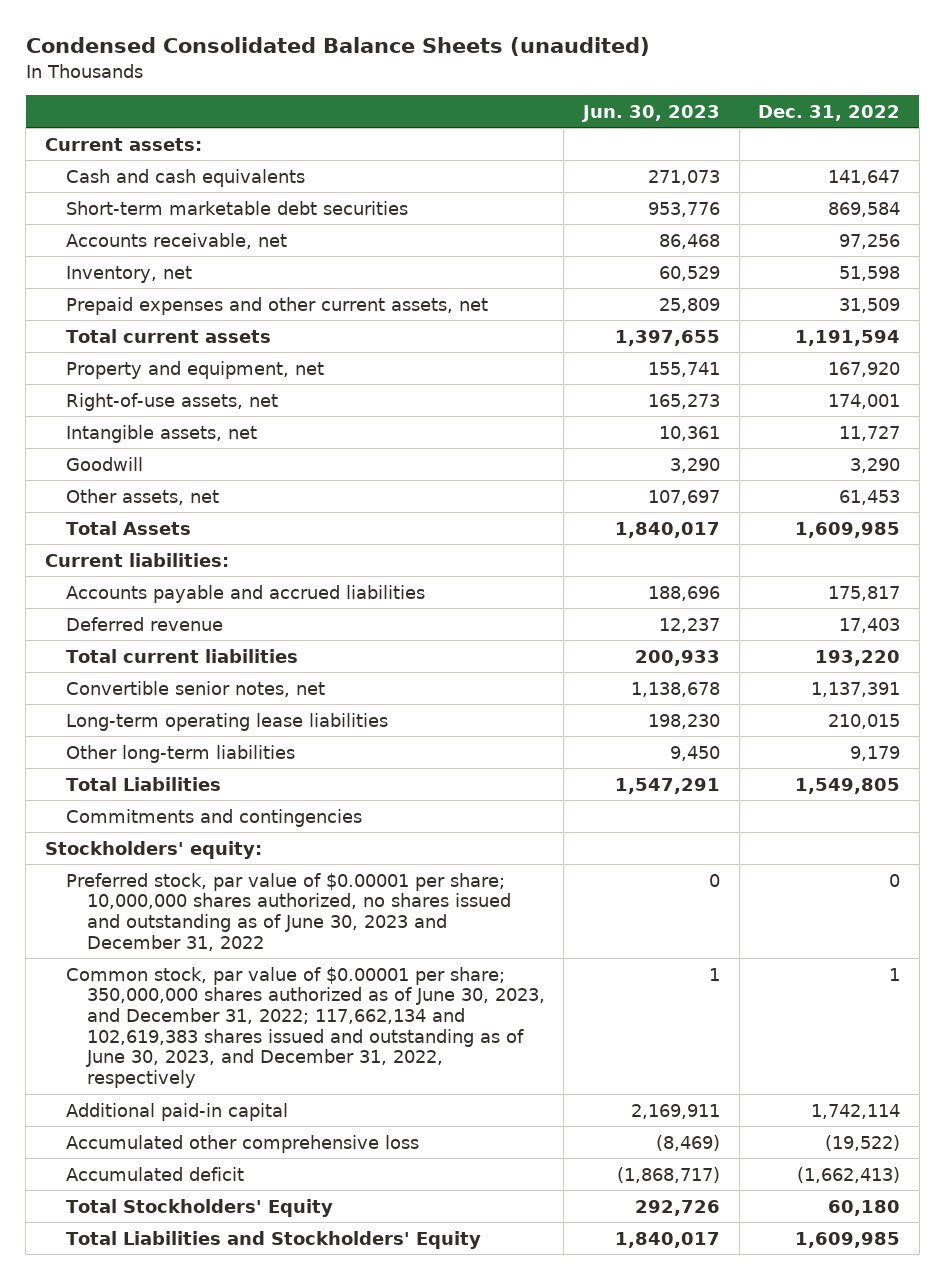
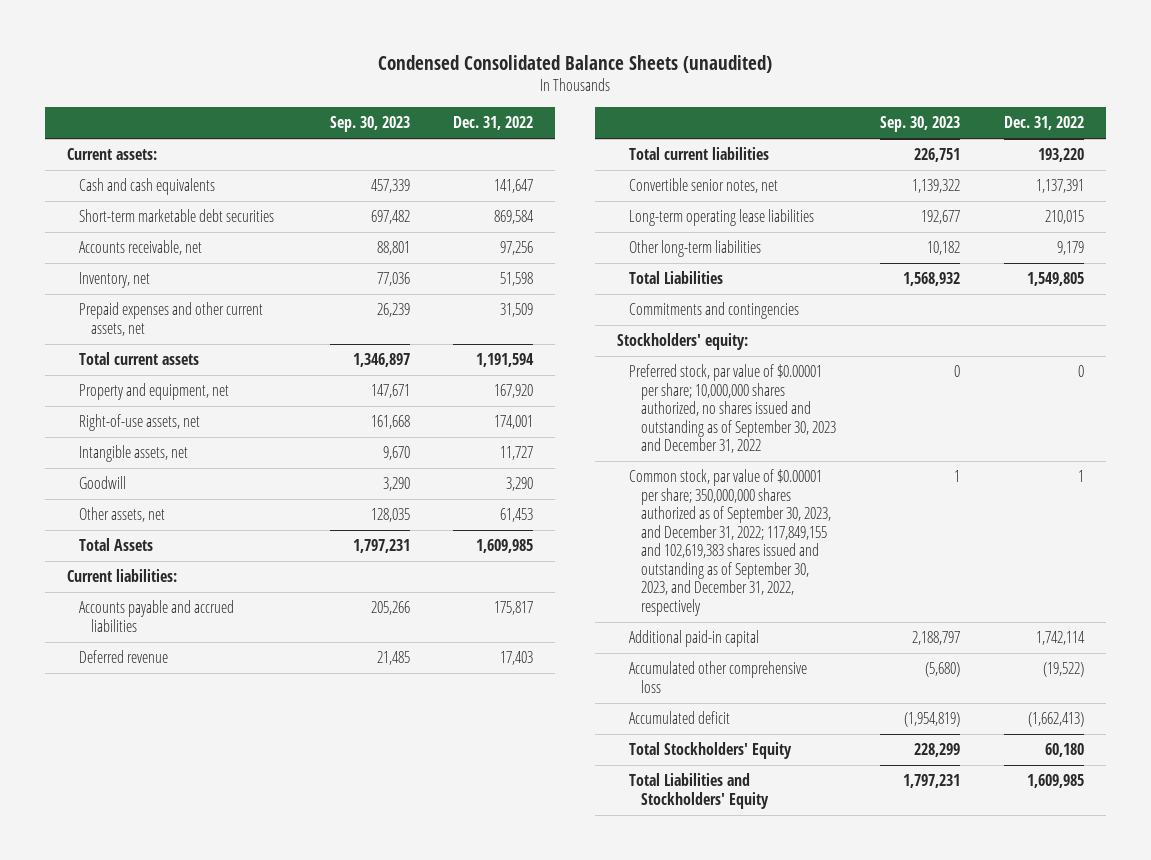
- | Jun. 30, 2023 | Dec. 31, 2022
+ | Sep. 30, 2023 | Dec. 31, 2022
- Preferred stock, par value of $0.00001 per share; 10,000,000 shares authorized, no shares issued and outstanding as of June 30, 2023 and December 31, 2022 | 0 | 0
- Common stock, par value of $0.00001 per share; 350,000,000 shares authorized as of June 30, 2023, and December 31, 2022; 117,662,134 and 102,619,383 shares issued and outstanding as of June 30, 2023, and December 31, 2022, respectively | 1 | 1
+ Preferred stock, par value of $0.00001 per share; 10,000,000 shares authorized, no shares issued and outstanding as of September 30, 2023 and December 31, 2022 | 0 | 0
+ Common stock, par value of $0.00001 per share; 350,000,000 shares authorized as of September 30, 2023, and December 31, 2022; 117,849,155 and 102,619,383 shares issued and outstanding as of September 30, 2023, and December 31, 2022, respectively | 1 | 1

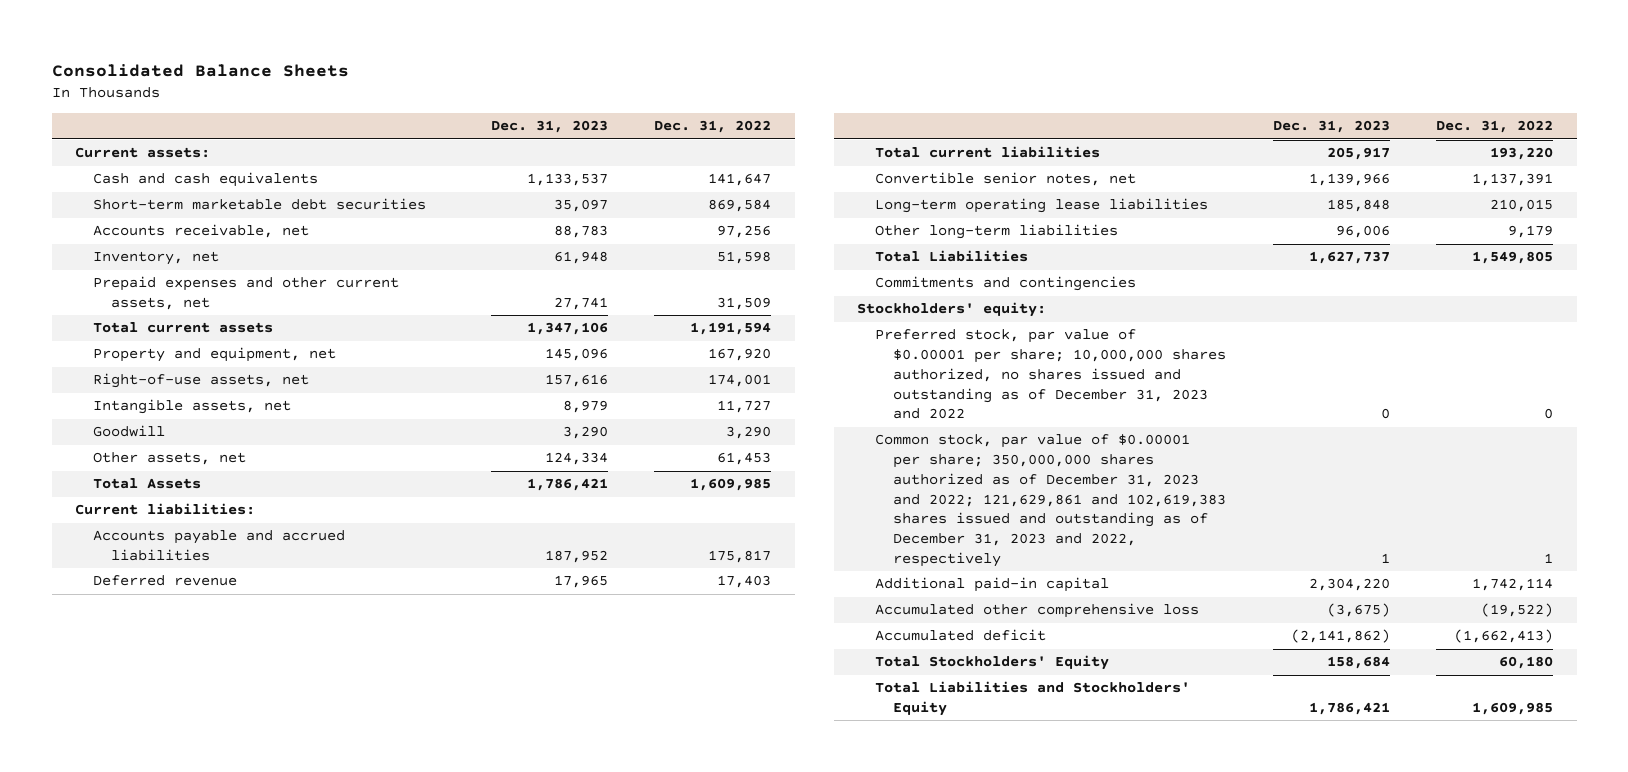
- Condensed Consolidated Balance Sheets (unaudited)
+ Consolidated Balance Sheets
- | Sep. 30, 2023 | Dec. 31, 2022
+ | Dec. 31, 2023 | Dec. 31, 2022
- Preferred stock, par value of $0.00001 per share; 10,000,000 shares authorized, no shares issued and outstanding as of September 30, 2023 and December 31, 2022 | 0 | 0
- Common stock, par value of $0.00001 per share; 350,000,000 shares authorized as of September 30, 2023, and December 31, 2022; 117,849,155 and 102,619,383 shares issued and outstanding as of September 30, 2023, and December 31, 2022, respectively | 1 | 1
+ Preferred stock, par value of $0.00001 per share; 10,000,000 shares authorized, no shares issued and outstanding as of December 31, 2023 and 2022 | 0 | 0
+ Common stock, par value of $0.00001 per share; 350,000,000 shares authorized as of December 31, 2023 and 2022; 121,629,861 and 102,619,383 shares issued and outstanding as of December 31, 2023 and 2022, respectively | 1 | 1

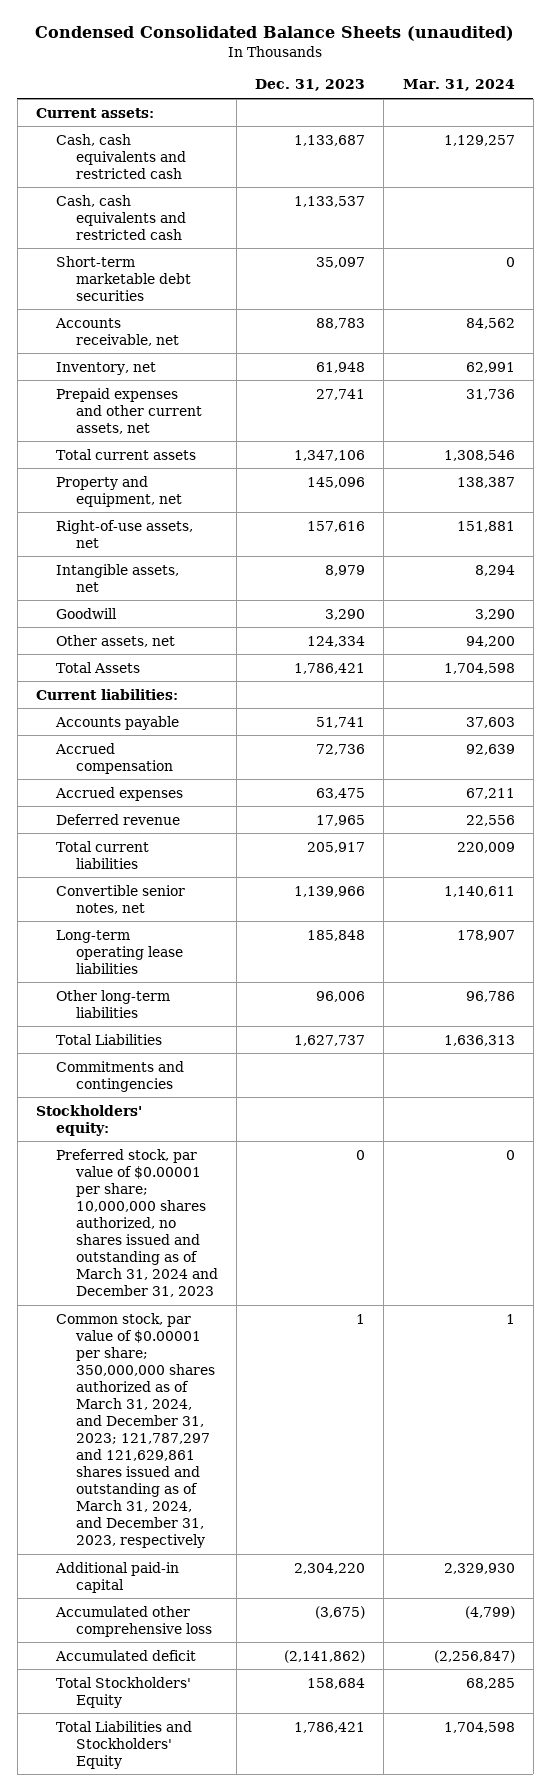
- Consolidated Balance Sheets
+ Condensed Consolidated Balance Sheets (unaudited)
- | Dec. 31, 2023 | Dec. 31, 2022
+ | Dec. 31, 2023 | Mar. 31, 2024
- Cash and cash equivalents | 1,133,537 | 141,647
+ Cash, cash equivalents and restricted cash | 1,133,687 | 1,129,257
+ Cash, cash equivalents and restricted cash | 1,133,537 |
- Accounts payable and accrued liabilities | 187,952 | 175,817
+ Accounts payable | 51,741 | 37,603
+ Accrued compensation | 72,736 | 92,639
+ Accrued expenses | 63,475 | 67,211
- Preferred stock, par value of $0.00001 per share; 10,000,000 shares authorized, no shares issued and outstanding as of December 31, 2023 and 2022 | 0 | 0
- Common stock, par value of $0.00001 per share; 350,000,000 shares authorized as of December 31, 2023 and 2022; 121,629,861 and 102,619,383 shares issued and outstanding as of December 31, 2023 and 2022, respectively | 1 | 1
+ Preferred stock, par value of $0.00001 per share; 10,000,000 shares authorized, no shares issued and outstanding as of March 31, 2024 and December 31, 2023 | 0 | 0
+ Common stock, par value of $0.00001 per share; 350,000,000 shares authorized as of March 31, 2024, and December 31, 2023; 121,787,297 and 121,629,861 shares issued and outstanding as of March 31, 2024, and December 31, 2023, respectively | 1 | 1

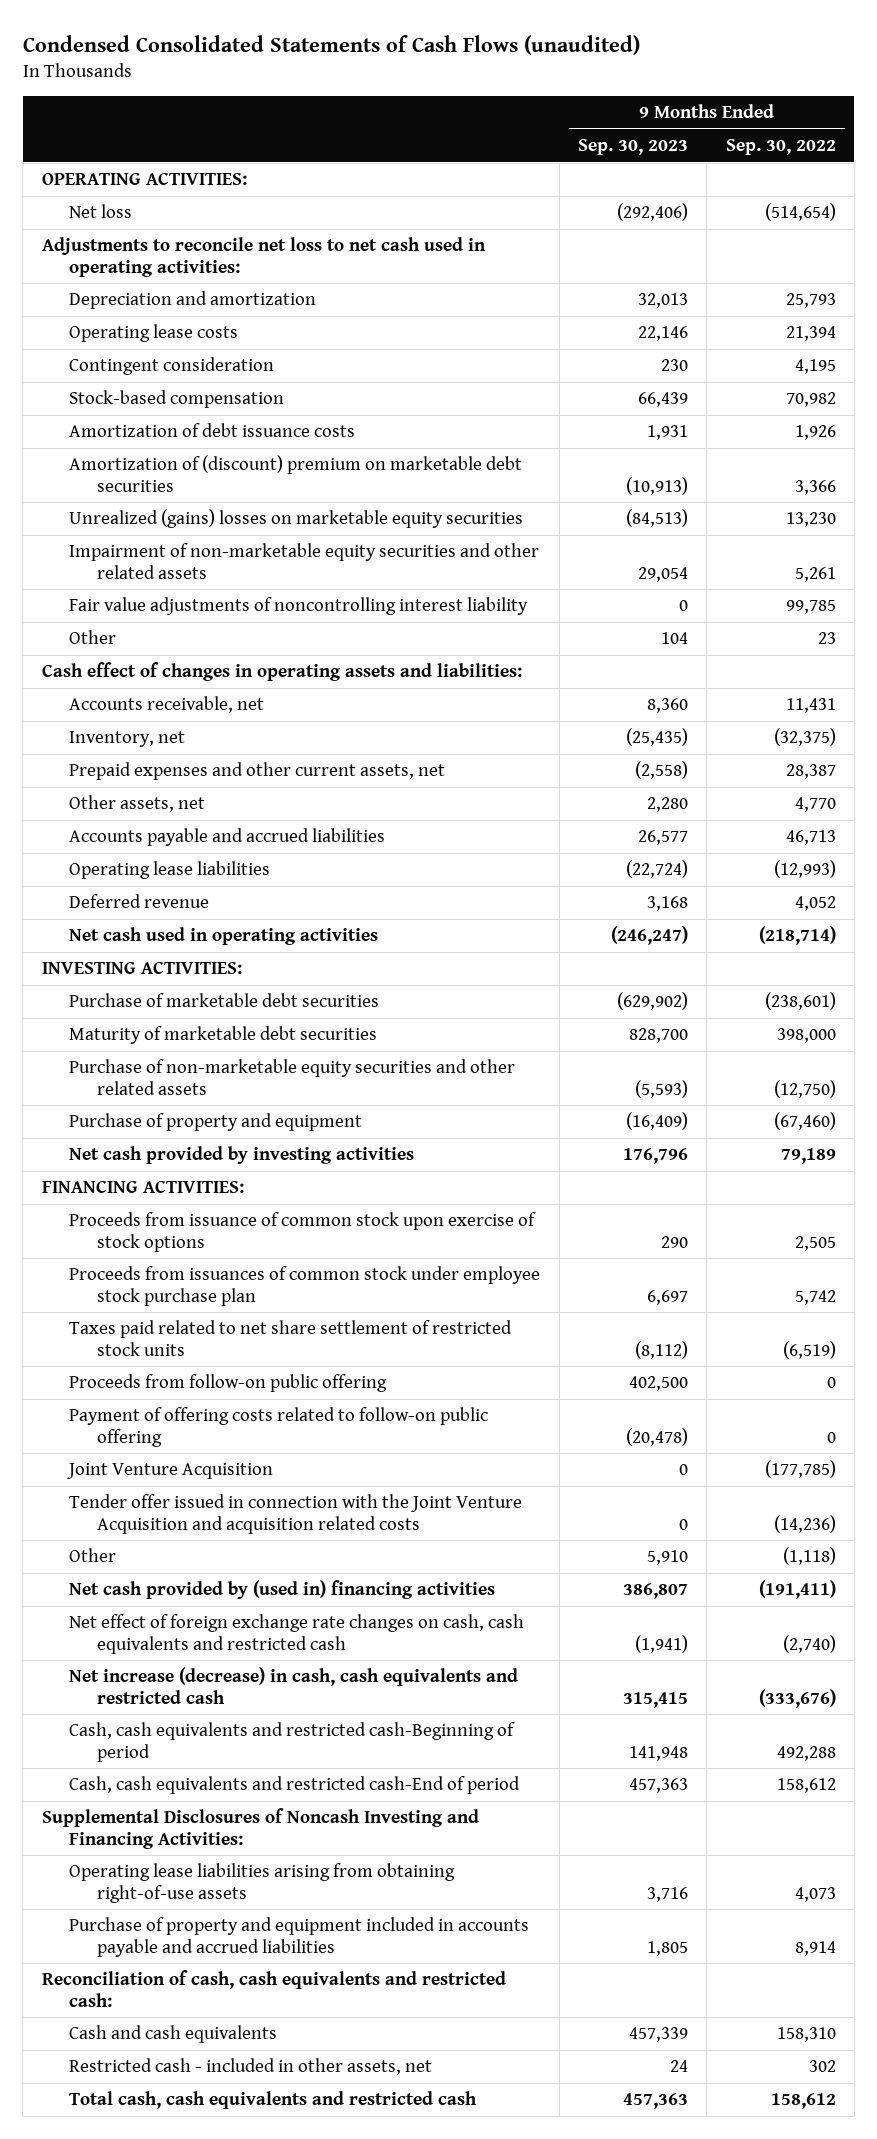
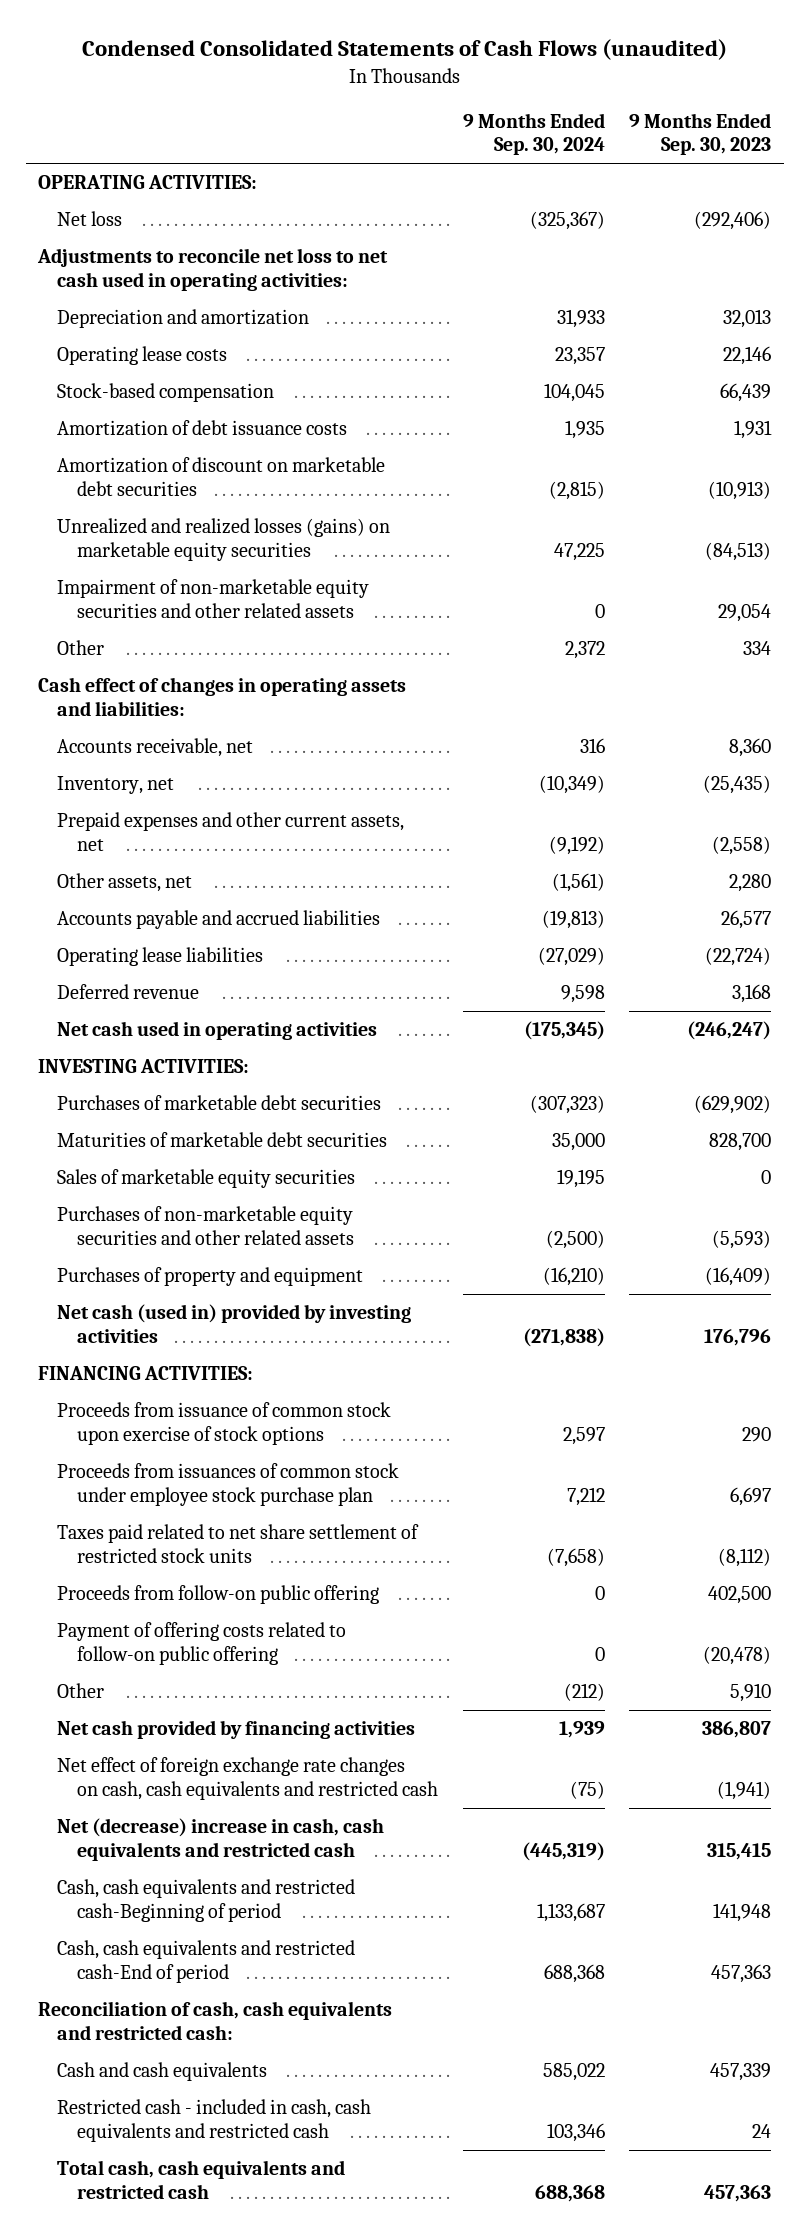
- | 9 Months Ended Sep. 30, 2023 | 9 Months Ended Sep. 30, 2022
+ | 9 Months Ended Sep. 30, 2024 | 9 Months Ended Sep. 30, 2023
- Contingent consideration | 230 | 4,195
- Amortization of (discount) premium on marketable debt securities | (10,913) | 3,366
- Unrealized (gains) losses on marketable equity securities | (84,513) | 13,230
+ Amortization of discount on marketable debt securities | (2,815) | (10,913)
+ Unrealized and realized losses (gains) on marketable equity securities | 47,225 | (84,513)
- Fair value adjustments of noncontrolling interest liability | 0 | 99,785
- Other | 104 | 23
+ Other | 2,372 | 334
- Purchase of marketable debt securities | (629,902) | (238,601)
- Maturity of marketable debt securities | 828,700 | 398,000
- Purchase of non-marketable equity securities and other related assets | (5,593) | (12,750)
- Purchase of property and equipment | (16,409) | (67,460)
- Net cash provided by investing activities | 176,796 | 79,189
+ Purchases of marketable debt securities | (307,323) | (629,902)
+ Maturities of marketable debt securities | 35,000 | 828,700
+ Sales of marketable equity securities | 19,195 | 0
+ Purchases of non-marketable equity securities and other related assets | (2,500) | (5,593)
+ Purchases of property and equipment | (16,210) | (16,409)
+ Net cash (used in) provided by investing activities | (271,838) | 176,796
- Joint Venture Acquisition | 0 | (177,785)
- Tender offer issued in connection with the Joint Venture Acquisition and acquisition related costs | 0 | (14,236)
- Net cash provided by (used in) financing activities | 386,807 | (191,411)
+ Net cash provided by financing activities | 1,939 | 386,807
- Net increase (decrease) in cash, cash equivalents and restricted cash | 315,415 | (333,676)
+ Net (decrease) increase in cash, cash equivalents and restricted cash | (445,319) | 315,415
- Supplemental Disclosures of Noncash Investing and Financing Activities:
- Operating lease liabilities arising from obtaining right-of-use assets | 3,716 | 4,073
- Purchase of property and equipment included in accounts payable and accrued liabilities | 1,805 | 8,914
- Restricted cash - included in other assets, net | 24 | 302
+ Restricted cash - included in cash, cash equivalents and restricted cash | 103,346 | 24

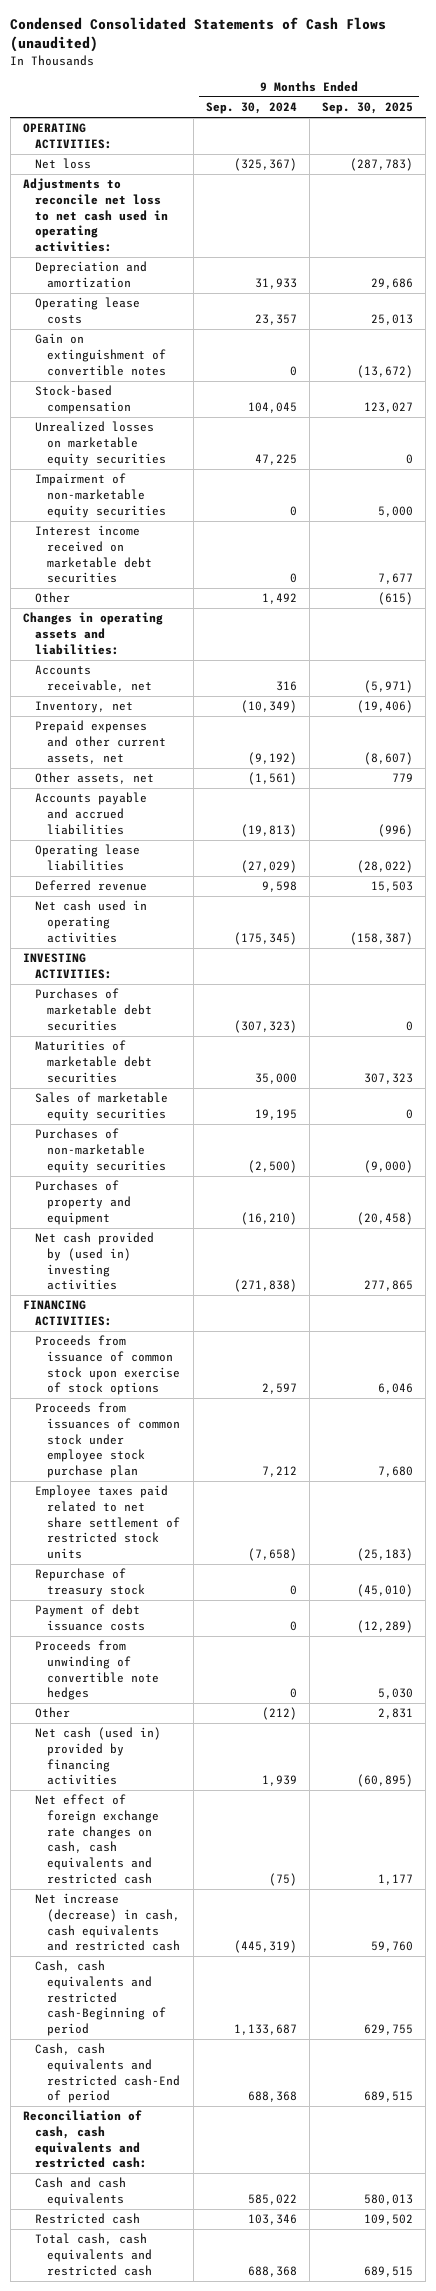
- | 9 Months Ended Sep. 30, 2024 | 9 Months Ended Sep. 30, 2023
+ | 9 Months Ended Sep. 30, 2024 | 9 Months Ended Sep. 30, 2025
+ Gain on extinguishment of convertible notes | 0 | (13,672)
- Amortization of debt issuance costs | 1,935 | 1,931
- Amortization of discount on marketable debt securities | (2,815) | (10,913)
- Unrealized and realized losses (gains) on marketable equity securities | 47,225 | (84,513)
- Impairment of non-marketable equity securities and other related assets | 0 | 29,054
- Other | 2,372 | 334
- Cash effect of changes in operating assets and liabilities:
+ Unrealized losses on marketable equity securities | 47,225 | 0
+ Impairment of non-marketable equity securities | 0 | 5,000
+ Interest income received on marketable debt securities | 0 | 7,677
+ Other | 1,492 | (615)
+ Changes in operating assets and liabilities:
- Purchases of non-marketable equity securities and other related assets | (2,500) | (5,593)
+ Purchases of non-marketable equity securities | (2,500) | (9,000)
- Net cash (used in) provided by investing activities | (271,838) | 176,796
+ Net cash provided by (used in) investing activities | (271,838) | 277,865
- Taxes paid related to net share settlement of restricted stock units | (7,658) | (8,112)
- Proceeds from follow-on public offering | 0 | 402,500
- Payment of offering costs related to follow-on public offering | 0 | (20,478)
+ Employee taxes paid related to net share settlement of restricted stock units | (7,658) | (25,183)
+ Repurchase of treasury stock | 0 | (45,010)
+ Payment of debt issuance costs | 0 | (12,289)
+ Proceeds from unwinding of convertible note hedges | 0 | 5,030
- Net cash provided by financing activities | 1,939 | 386,807
+ Net cash (used in) provided by financing activities | 1,939 | (60,895)
- Net (decrease) increase in cash, cash equivalents and restricted cash | (445,319) | 315,415
+ Net increase (decrease) in cash, cash equivalents and restricted cash | (445,319) | 59,760
- Restricted cash - included in cash, cash equivalents and restricted cash | 103,346 | 24
+ Restricted cash | 103,346 | 109,502

